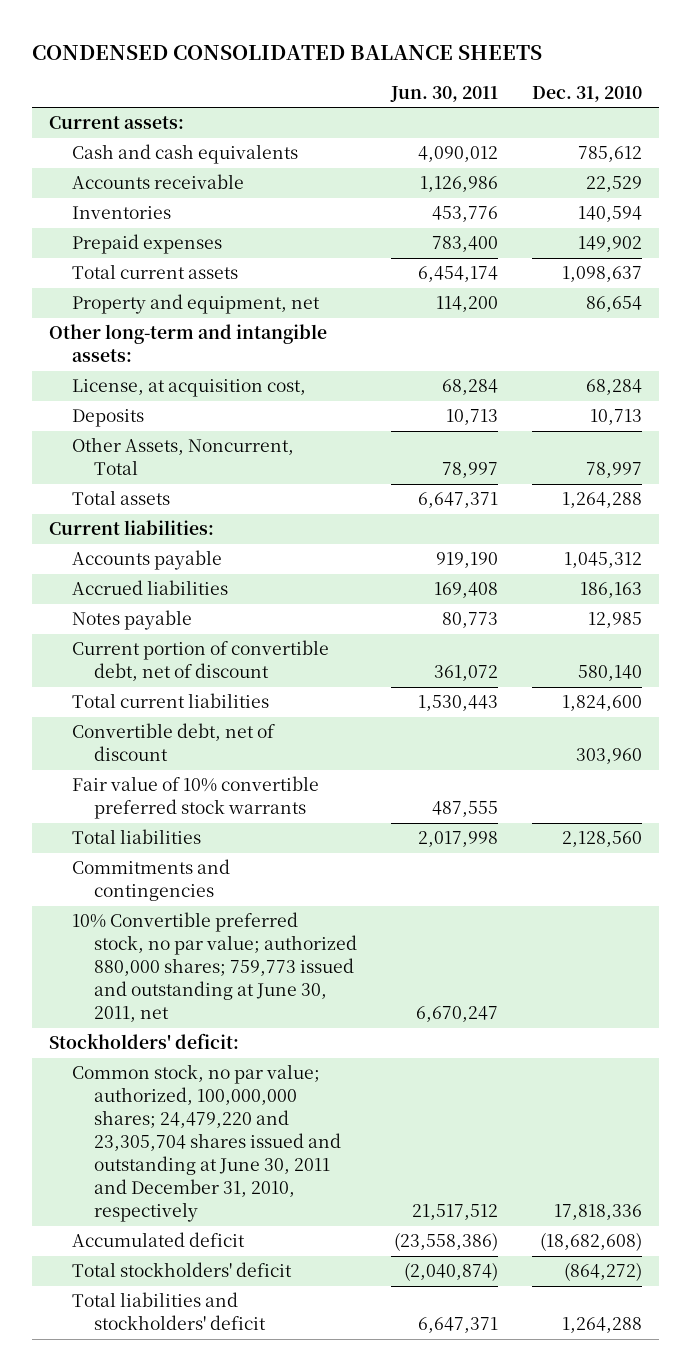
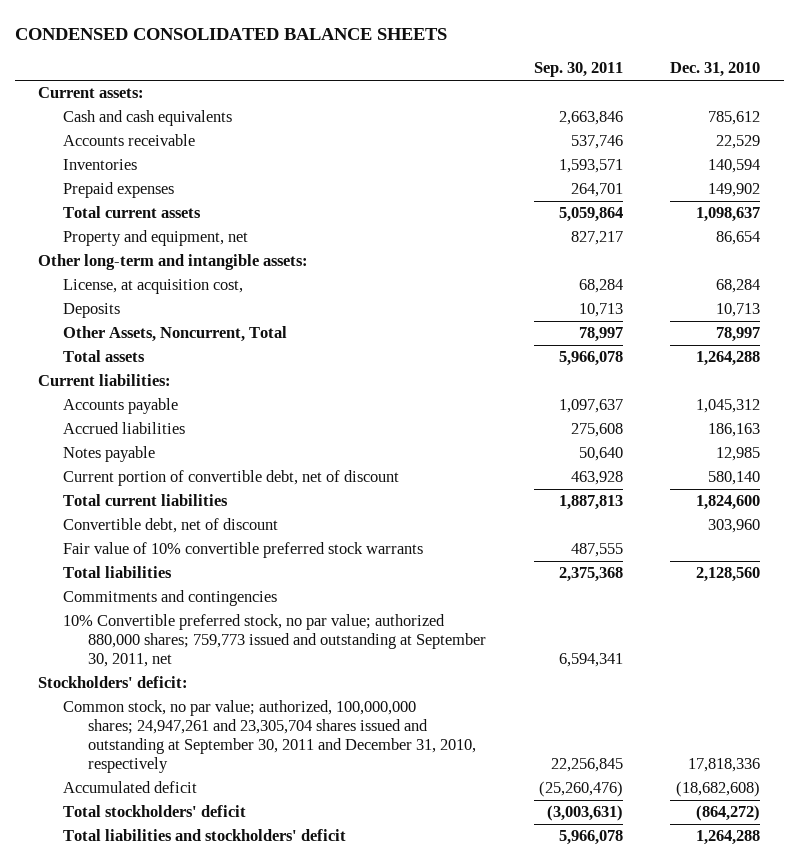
- | Jun. 30, 2011 | Dec. 31, 2010
+ | Sep. 30, 2011 | Dec. 31, 2010
- 10% Convertible preferred stock, no par value; authorized 880,000 shares; 759,773 issued and outstanding at June 30, 2011, net | 6,670,247 |
+ 10% Convertible preferred stock, no par value; authorized 880,000 shares; 759,773 issued and outstanding at September 30, 2011, net | 6,594,341 |
- Common stock, no par value; authorized, 100,000,000 shares; 24,479,220 and 23,305,704 shares issued and outstanding at June 30, 2011 and December 31, 2010, respectively | 21,517,512 | 17,818,336
+ Common stock, no par value; authorized, 100,000,000 shares; 24,947,261 and 23,305,704 shares issued and outstanding at September 30, 2011 and December 31, 2010, respectively | 22,256,845 | 17,818,336

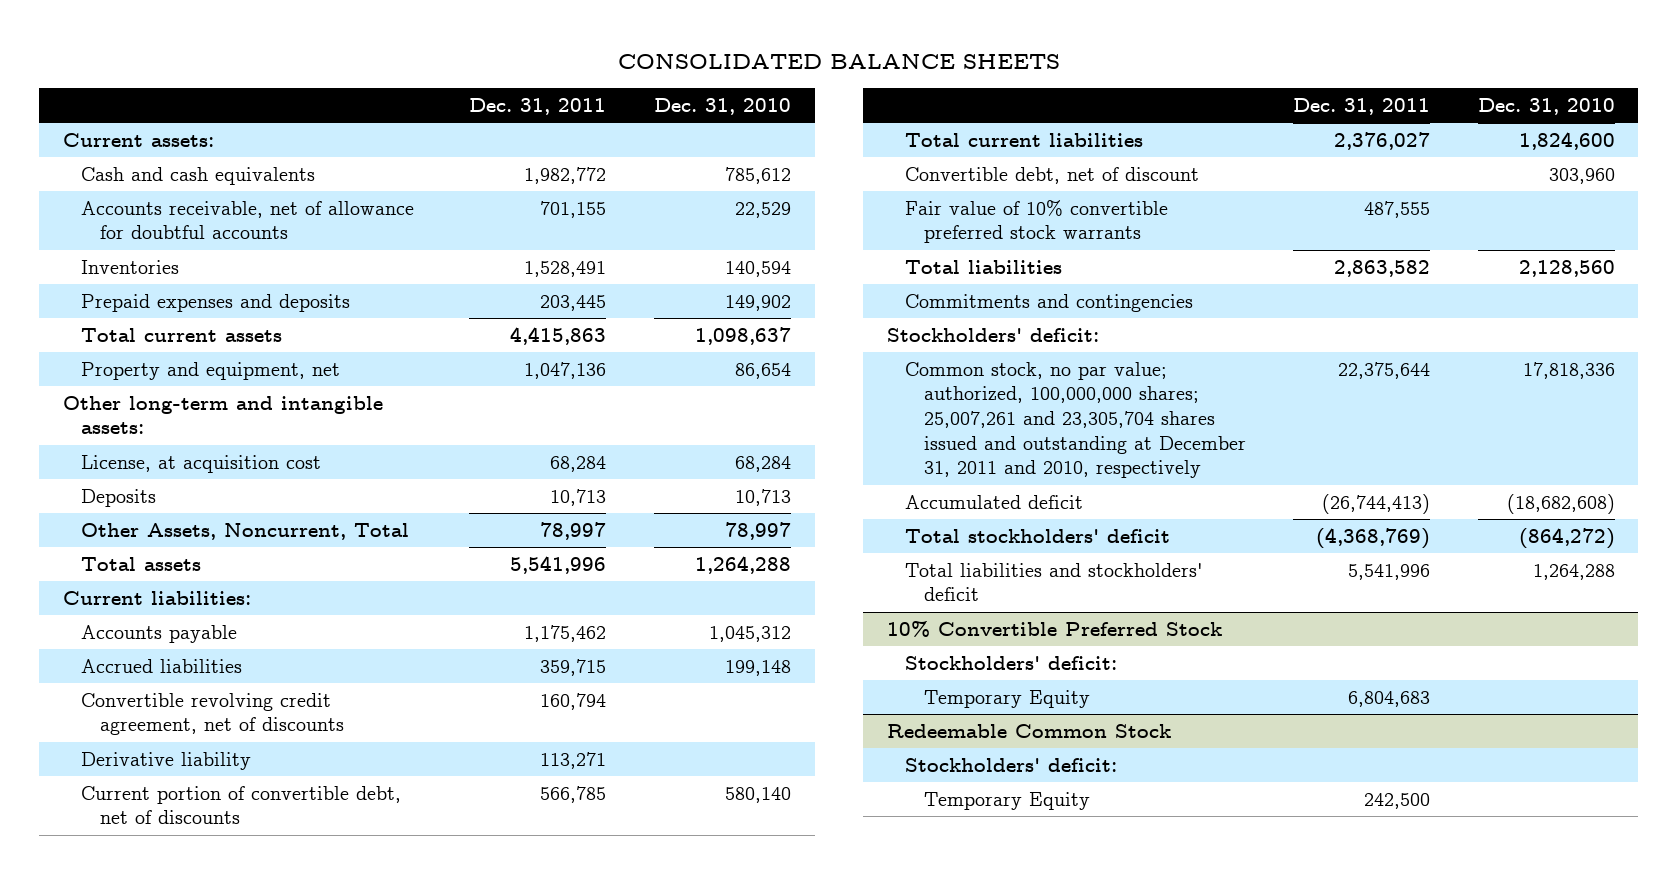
- CONDENSED CONSOLIDATED BALANCE SHEETS
+ CONSOLIDATED BALANCE SHEETS
- | Sep. 30, 2011 | Dec. 31, 2010
+ | Dec. 31, 2011 | Dec. 31, 2010
- Accounts receivable | 537,746 | 22,529
+ Accounts receivable, net of allowance for doubtful accounts | 701,155 | 22,529
- Prepaid expenses | 264,701 | 149,902
+ Prepaid expenses and deposits | 203,445 | 149,902
- License, at acquisition cost, | 68,284 | 68,284
+ License, at acquisition cost | 68,284 | 68,284
- Accrued liabilities | 275,608 | 186,163
- Notes payable | 50,640 | 12,985
- Current portion of convertible debt, net of discount | 463,928 | 580,140
+ Accrued liabilities | 359,715 | 199,148
+ Convertible revolving credit agreement, net of discounts | 160,794 |
+ Derivative liability | 113,271 |
+ Current portion of convertible debt, net of discounts | 566,785 | 580,140
- 10% Convertible preferred stock, no par value; authorized 880,000 shares; 759,773 issued and outstanding at September 30, 2011, net | 6,594,341 |
- Common stock, no par value; authorized, 100,000,000 shares; 24,947,261 and 23,305,704 shares issued and outstanding at September 30, 2011 and December 31, 2010, respectively | 22,256,845 | 17,818,336
+ Common stock, no par value; authorized, 100,000,000 shares; 25,007,261 and 23,305,704 shares issued and outstanding at December 31, 2011 and 2010, respectively | 22,375,644 | 17,818,336
+ 10% Convertible Preferred Stock
+ Stockholders' deficit:
+ Temporary Equity | 6,804,683 |
+ Redeemable Common Stock
+ Stockholders' deficit:
+ Temporary Equity | 242,500 |

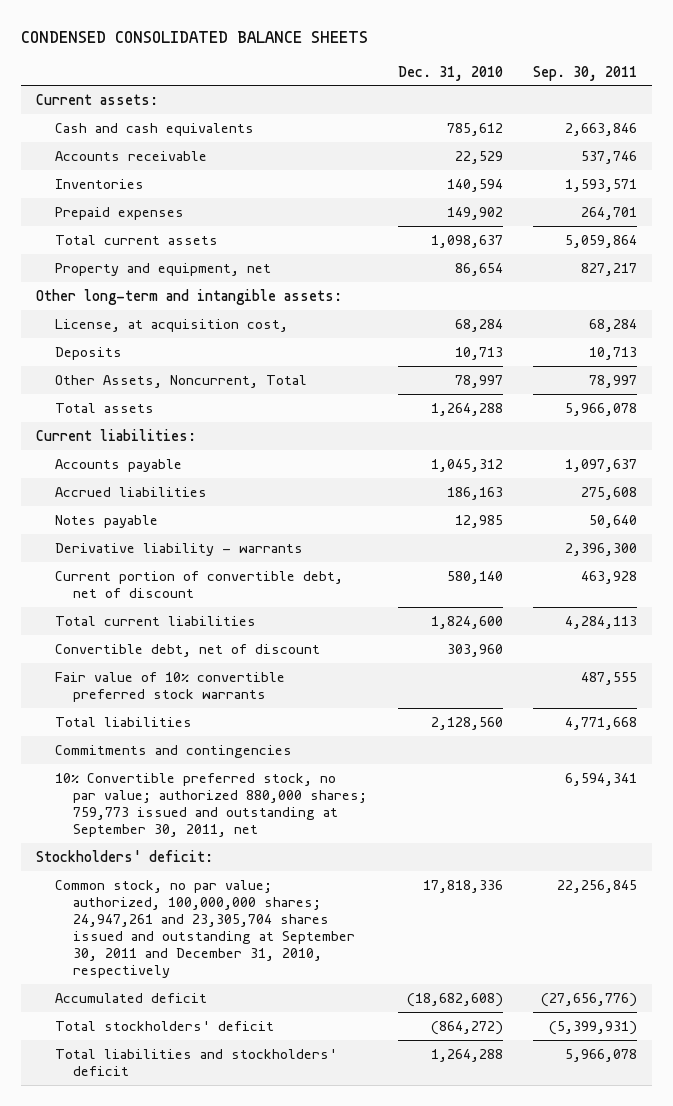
- CONSOLIDATED BALANCE SHEETS
+ CONDENSED CONSOLIDATED BALANCE SHEETS
- | Dec. 31, 2011 | Dec. 31, 2010
+ | Dec. 31, 2010 | Sep. 30, 2011
- Accounts receivable, net of allowance for doubtful accounts | 701,155 | 22,529
+ Accounts receivable | 22,529 | 537,746
- Prepaid expenses and deposits | 203,445 | 149,902
+ Prepaid expenses | 149,902 | 264,701
- License, at acquisition cost | 68,284 | 68,284
+ License, at acquisition cost, | 68,284 | 68,284
- Accrued liabilities | 359,715 | 199,148
- Convertible revolving credit agreement, net of discounts | 160,794 |
- Derivative liability | 113,271 |
- Current portion of convertible debt, net of discounts | 566,785 | 580,140
+ Accrued liabilities | 186,163 | 275,608
+ Notes payable | 12,985 | 50,640
+ Derivative liability - warrants | | 2,396,300
+ Current portion of convertible debt, net of discount | 580,140 | 463,928
+ 10% Convertible preferred stock, no par value; authorized 880,000 shares; 759,773 issued and outstanding at September 30, 2011, net | | 6,594,341
- Common stock, no par value; authorized, 100,000,000 shares; 25,007,261 and 23,305,704 shares issued and outstanding at December 31, 2011 and 2010, respectively | 22,375,644 | 17,818,336
+ Common stock, no par value; authorized, 100,000,000 shares; 24,947,261 and 23,305,704 shares issued and outstanding at September 30, 2011 and December 31, 2010, respectively | 17,818,336 | 22,256,845
- 10% Convertible Preferred Stock
- Stockholders' deficit:
- Temporary Equity | 6,804,683 |
- Redeemable Common Stock
- Stockholders' deficit:
- Temporary Equity | 242,500 |

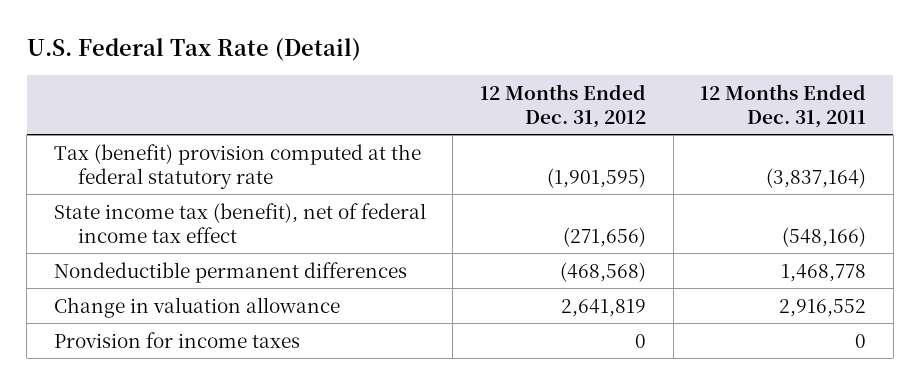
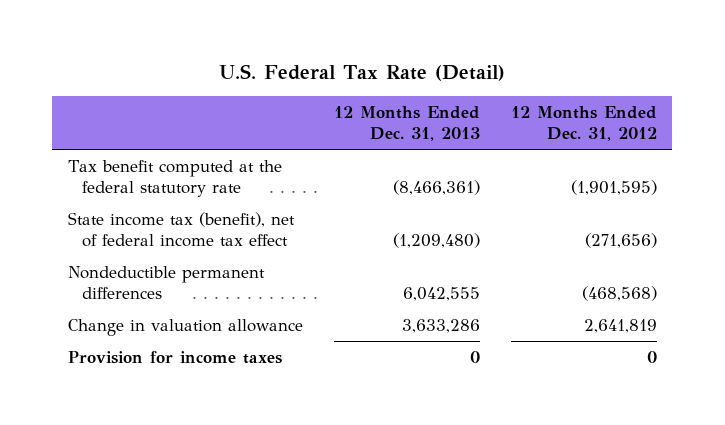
- | 12 Months Ended Dec. 31, 2012 | 12 Months Ended Dec. 31, 2011
+ | 12 Months Ended Dec. 31, 2013 | 12 Months Ended Dec. 31, 2012
- Tax (benefit) provision computed at the federal statutory rate | (1,901,595) | (3,837,164)
+ Tax benefit computed at the federal statutory rate | (8,466,361) | (1,901,595)

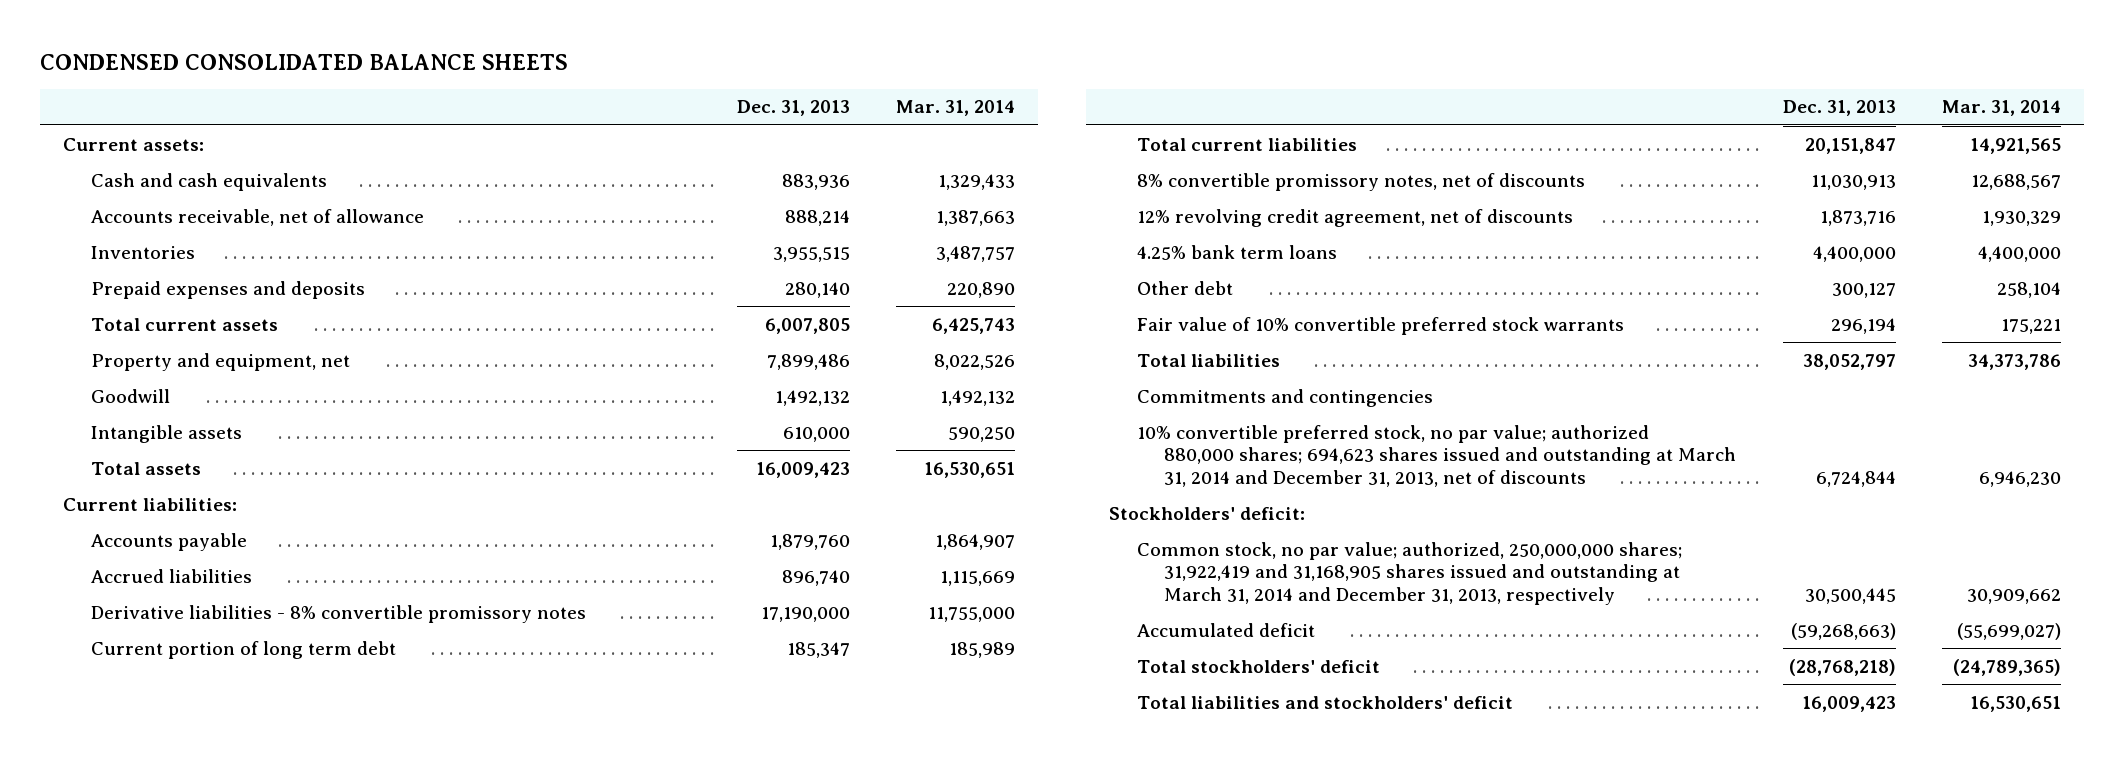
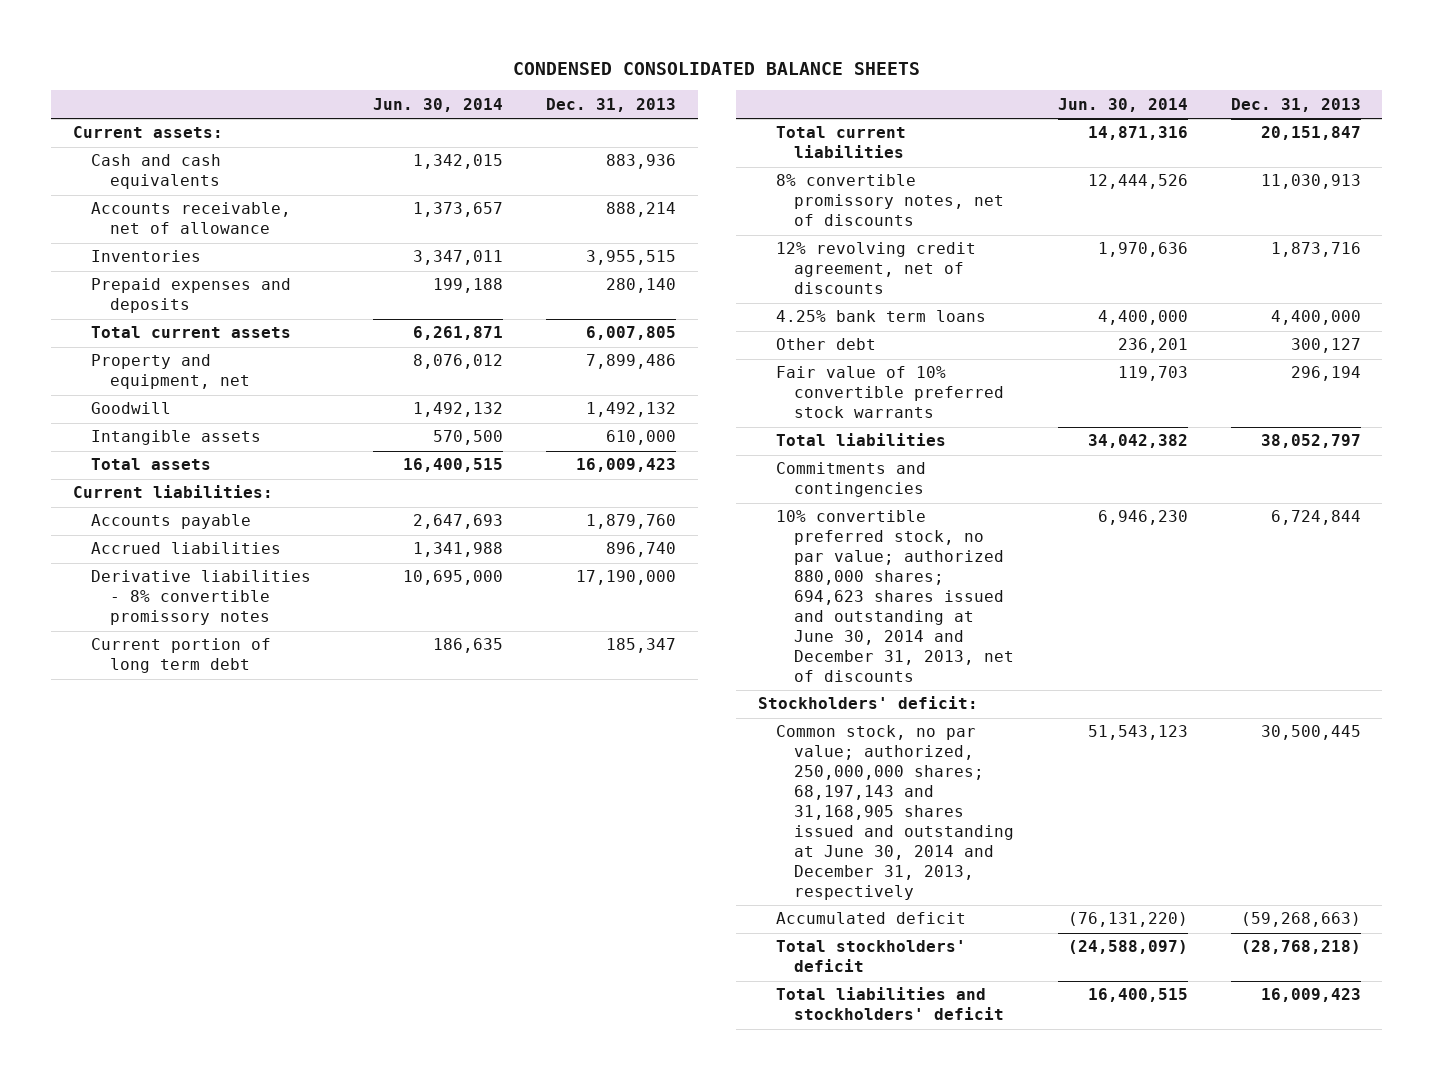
- | Dec. 31, 2013 | Mar. 31, 2014
+ | Jun. 30, 2014 | Dec. 31, 2013
- 10% convertible preferred stock, no par value; authorized 880,000 shares; 694,623 shares issued and outstanding at March 31, 2014 and December 31, 2013, net of discounts | 6,724,844 | 6,946,230
+ 10% convertible preferred stock, no par value; authorized 880,000 shares; 694,623 shares issued and outstanding at June 30, 2014 and December 31, 2013, net of discounts | 6,946,230 | 6,724,844
- Common stock, no par value; authorized, 250,000,000 shares; 31,922,419 and 31,168,905 shares issued and outstanding at March 31, 2014 and December 31, 2013, respectively | 30,500,445 | 30,909,662
+ Common stock, no par value; authorized, 250,000,000 shares; 68,197,143 and 31,168,905 shares issued and outstanding at June 30, 2014 and December 31, 2013, respectively | 51,543,123 | 30,500,445

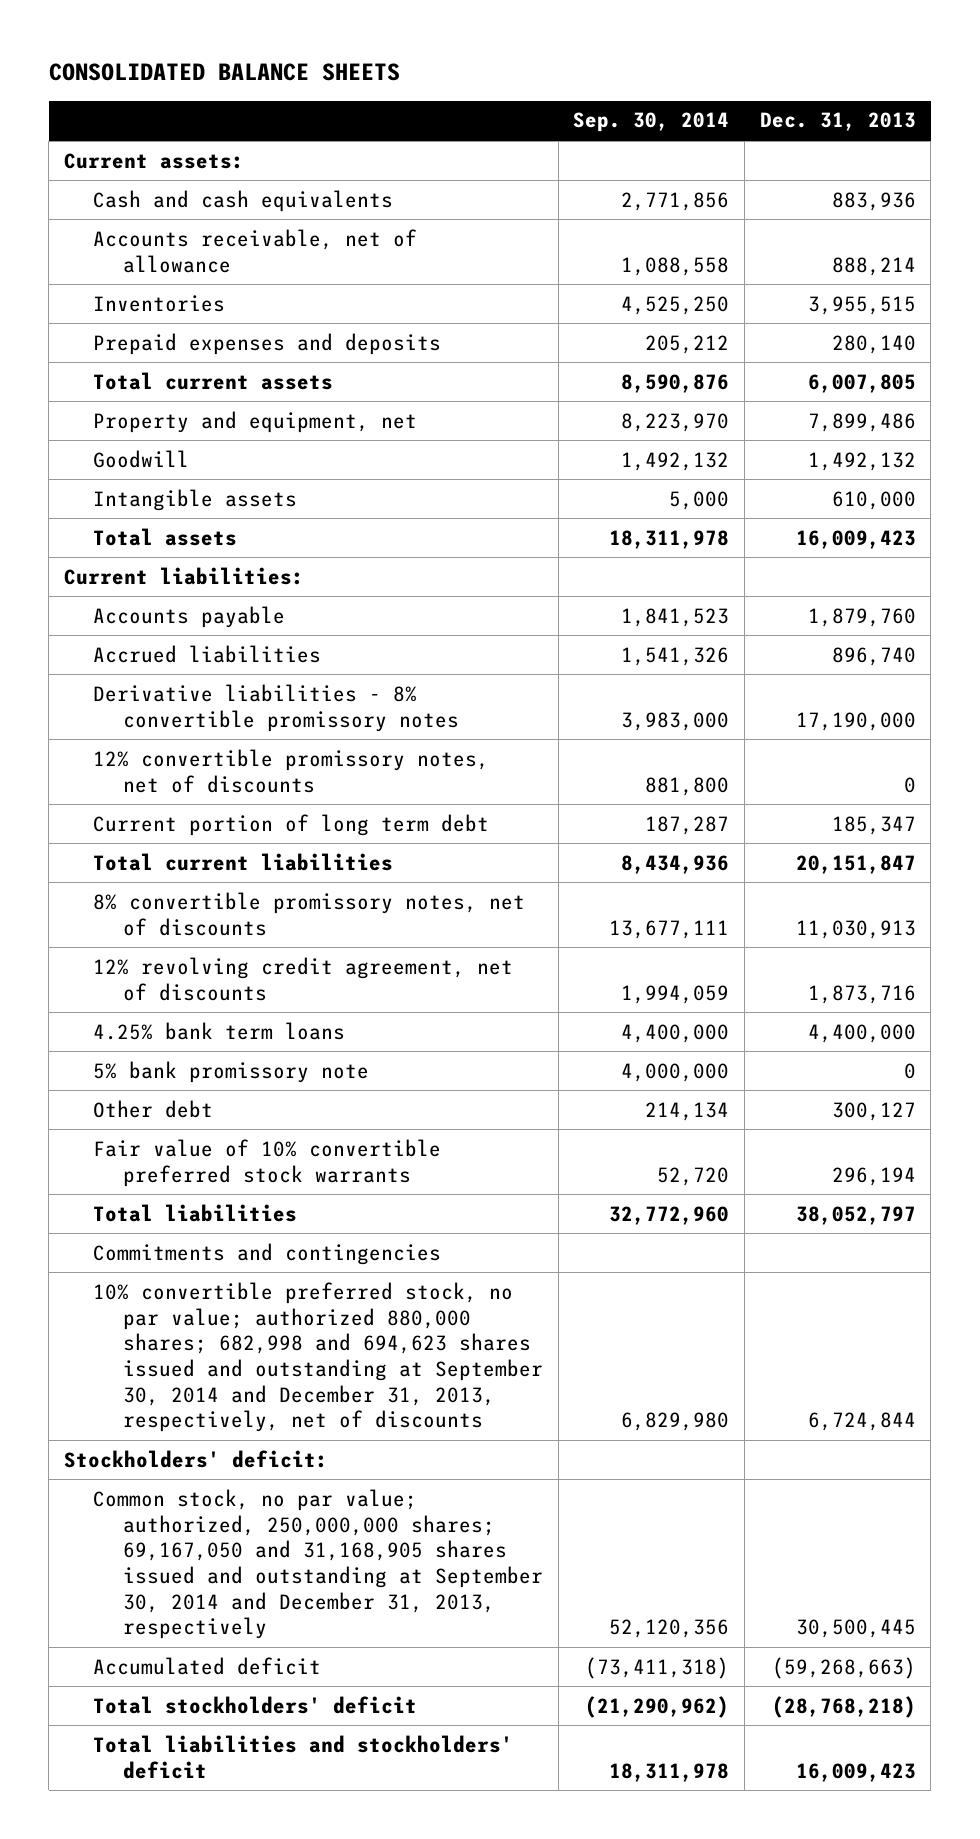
- CONDENSED CONSOLIDATED BALANCE SHEETS
+ CONSOLIDATED BALANCE SHEETS
- | Jun. 30, 2014 | Dec. 31, 2013
+ | Sep. 30, 2014 | Dec. 31, 2013
+ 12% convertible promissory notes, net of discounts | 881,800 | 0
+ 5% bank promissory note | 4,000,000 | 0
- 10% convertible preferred stock, no par value; authorized 880,000 shares; 694,623 shares issued and outstanding at June 30, 2014 and December 31, 2013, net of discounts | 6,946,230 | 6,724,844
+ 10% convertible preferred stock, no par value; authorized 880,000 shares; 682,998 and 694,623 shares issued and outstanding at September 30, 2014 and December 31, 2013, respectively, net of discounts | 6,829,980 | 6,724,844
- Common stock, no par value; authorized, 250,000,000 shares; 68,197,143 and 31,168,905 shares issued and outstanding at June 30, 2014 and December 31, 2013, respectively | 51,543,123 | 30,500,445
+ Common stock, no par value; authorized, 250,000,000 shares; 69,167,050 and 31,168,905 shares issued and outstanding at September 30, 2014 and December 31, 2013, respectively | 52,120,356 | 30,500,445

